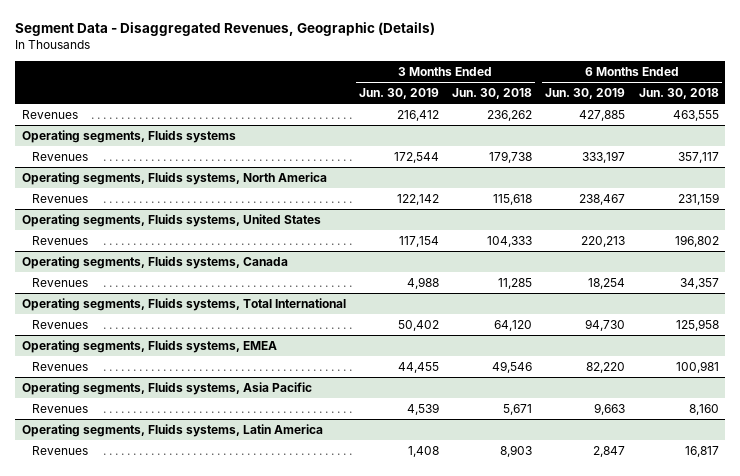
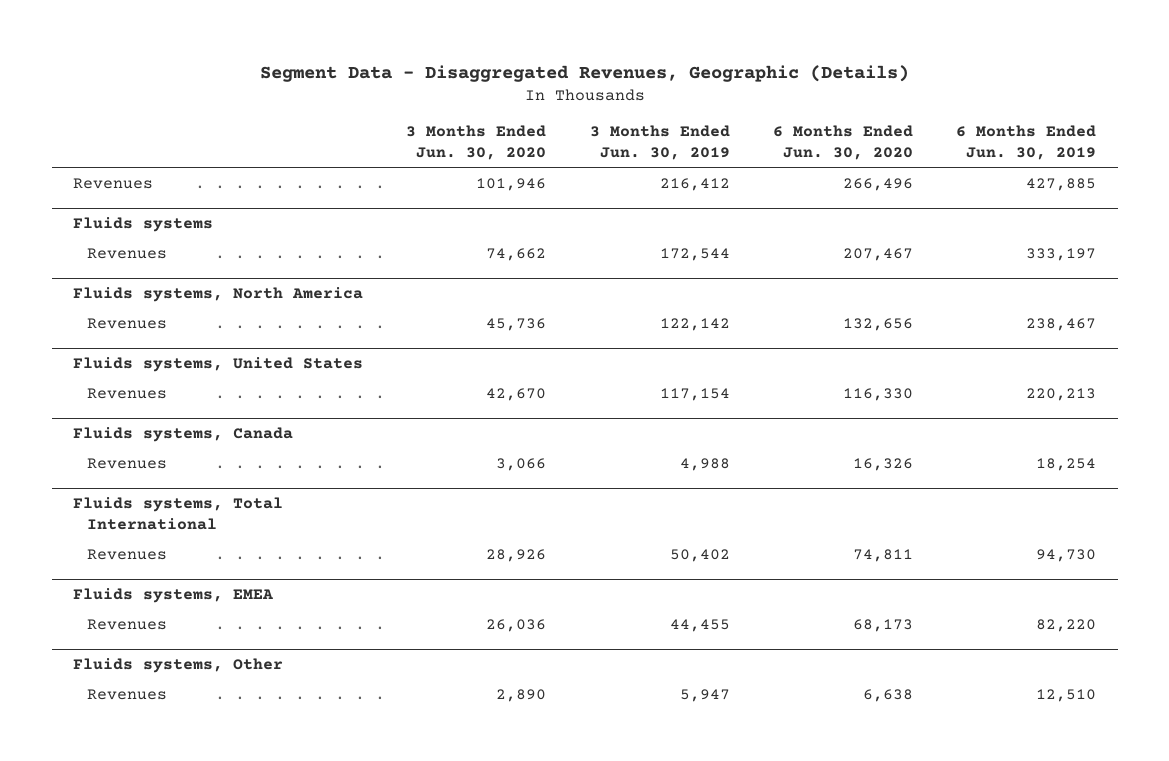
- | 3 Months Ended Jun. 30, 2019 | 3 Months Ended Jun. 30, 2018 | 6 Months Ended Jun. 30, 2019 | 6 Months Ended Jun. 30, 2018
+ | 3 Months Ended Jun. 30, 2020 | 3 Months Ended Jun. 30, 2019 | 6 Months Ended Jun. 30, 2020 | 6 Months Ended Jun. 30, 2019
- Operating segments, Fluids systems
+ Fluids systems
- Operating segments, Fluids systems, North America
+ Fluids systems, North America
- Operating segments, Fluids systems, United States
+ Fluids systems, United States
- Operating segments, Fluids systems, Canada
+ Fluids systems, Canada
- Operating segments, Fluids systems, Total International
+ Fluids systems, Total International
- Operating segments, Fluids systems, EMEA
+ Fluids systems, EMEA
- Operating segments, Fluids systems, Asia Pacific
- Revenues | 4,539 | 5,671 | 9,663 | 8,160
- Operating segments, Fluids systems, Latin America
- Revenues | 1,408 | 8,903 | 2,847 | 16,817
+ Fluids systems, Other
+ Revenues | 2,890 | 5,947 | 6,638 | 12,510

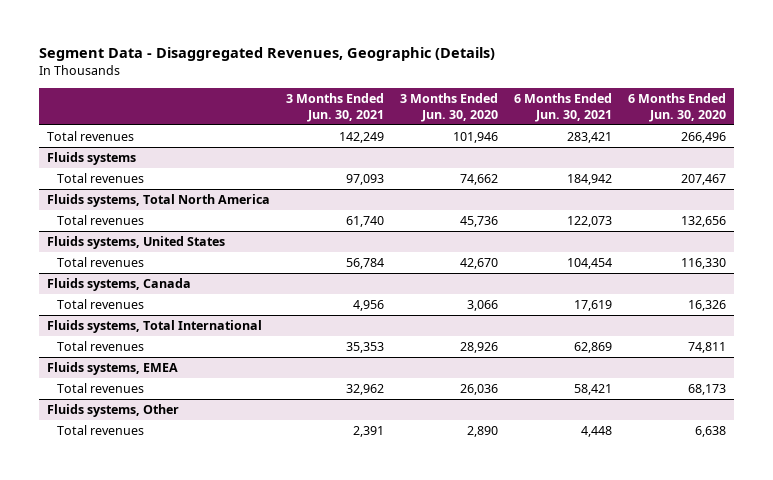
- | 3 Months Ended Jun. 30, 2020 | 3 Months Ended Jun. 30, 2019 | 6 Months Ended Jun. 30, 2020 | 6 Months Ended Jun. 30, 2019
+ | 3 Months Ended Jun. 30, 2021 | 3 Months Ended Jun. 30, 2020 | 6 Months Ended Jun. 30, 2021 | 6 Months Ended Jun. 30, 2020
- Revenues | 101,946 | 216,412 | 266,496 | 427,885
+ Total revenues | 142,249 | 101,946 | 283,421 | 266,496
@ Fluids systems
- Revenues | 74,662 | 172,544 | 207,467 | 333,197
- Fluids systems, North America
- Revenues | 45,736 | 122,142 | 132,656 | 238,467
@ Fluids systems
+ Total revenues | 97,093 | 74,662 | 184,942 | 207,467
+ Fluids systems, Total North America
+ Total revenues | 61,740 | 45,736 | 122,073 | 132,656
@ Fluids systems, United States
- Revenues | 42,670 | 117,154 | 116,330 | 220,213
+ Total revenues | 56,784 | 42,670 | 104,454 | 116,330
@ Fluids systems, Canada
- Revenues | 3,066 | 4,988 | 16,326 | 18,254
+ Total revenues | 4,956 | 3,066 | 17,619 | 16,326
@ Fluids systems, Total International
- Revenues | 28,926 | 50,402 | 74,811 | 94,730
+ Total revenues | 35,353 | 28,926 | 62,869 | 74,811
@ Fluids systems, EMEA
- Revenues | 26,036 | 44,455 | 68,173 | 82,220
+ Total revenues | 32,962 | 26,036 | 58,421 | 68,173
@ Fluids systems, Other
- Revenues | 2,890 | 5,947 | 6,638 | 12,510
+ Total revenues | 2,391 | 2,890 | 4,448 | 6,638

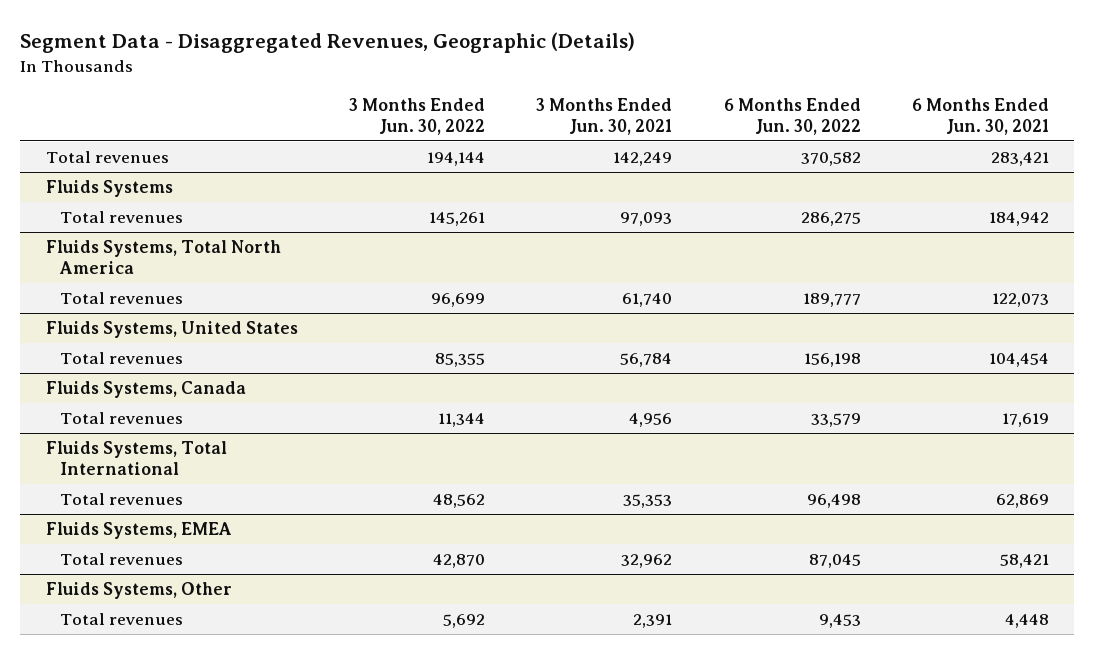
- | 3 Months Ended Jun. 30, 2021 | 3 Months Ended Jun. 30, 2020 | 6 Months Ended Jun. 30, 2021 | 6 Months Ended Jun. 30, 2020
+ | 3 Months Ended Jun. 30, 2022 | 3 Months Ended Jun. 30, 2021 | 6 Months Ended Jun. 30, 2022 | 6 Months Ended Jun. 30, 2021
- Fluids systems
+ Fluids Systems
- Fluids systems, Total North America
+ Fluids Systems, Total North America
- Fluids systems, United States
+ Fluids Systems, United States
- Fluids systems, Canada
+ Fluids Systems, Canada
- Fluids systems, Total International
+ Fluids Systems, Total International
- Fluids systems, EMEA
+ Fluids Systems, EMEA
- Fluids systems, Other
+ Fluids Systems, Other

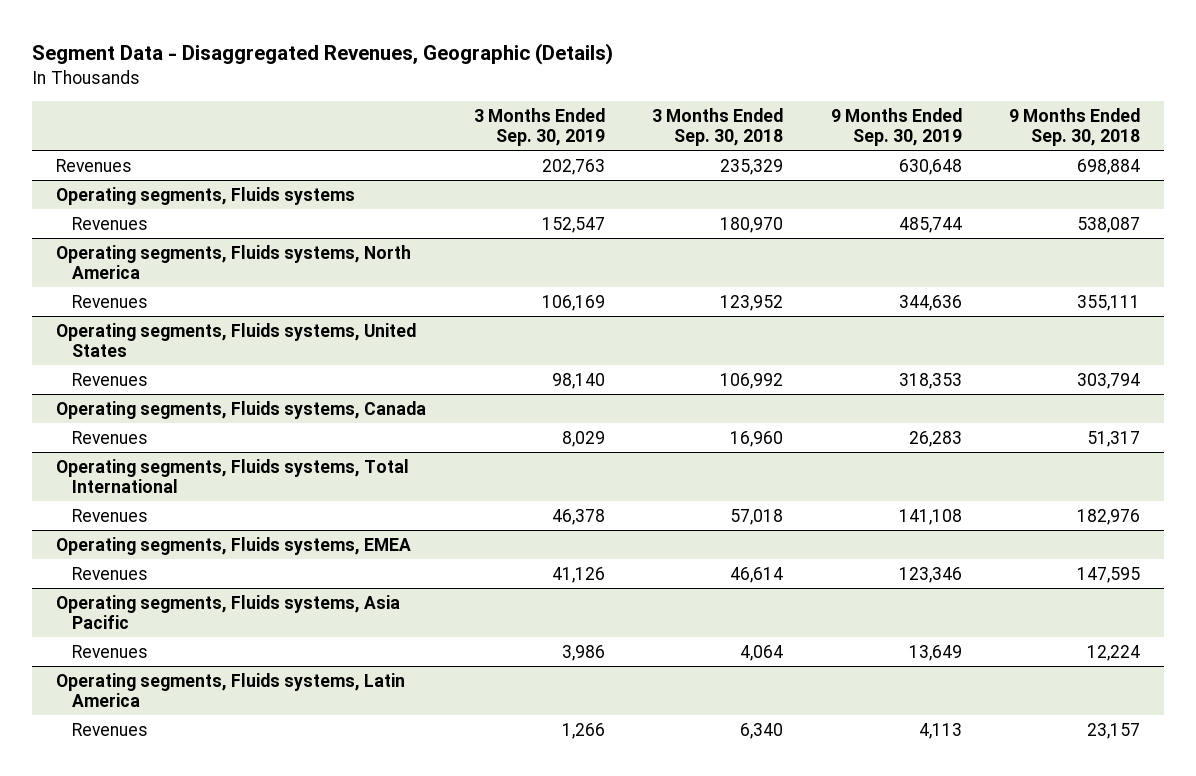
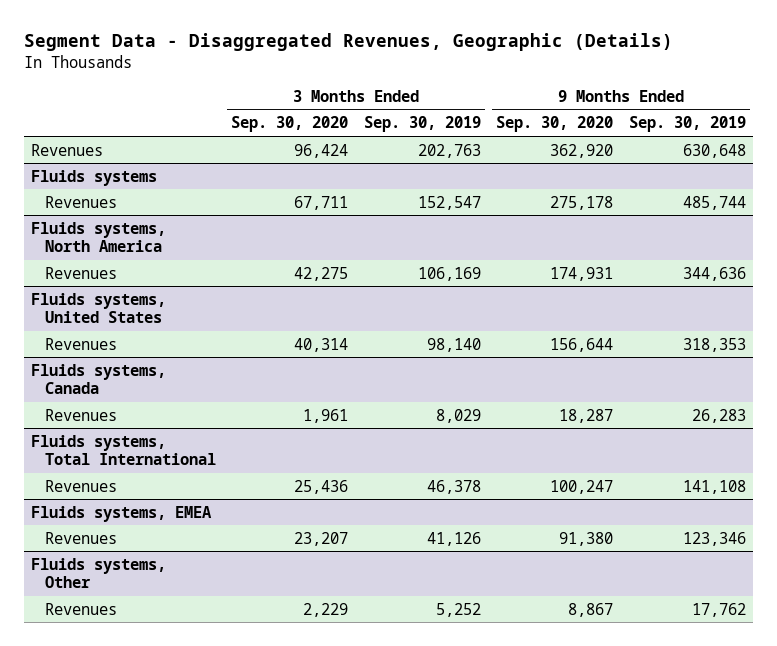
- | 3 Months Ended Sep. 30, 2019 | 3 Months Ended Sep. 30, 2018 | 9 Months Ended Sep. 30, 2019 | 9 Months Ended Sep. 30, 2018
+ | 3 Months Ended Sep. 30, 2020 | 3 Months Ended Sep. 30, 2019 | 9 Months Ended Sep. 30, 2020 | 9 Months Ended Sep. 30, 2019
- Operating segments, Fluids systems
+ Fluids systems
- Operating segments, Fluids systems, North America
+ Fluids systems, North America
- Operating segments, Fluids systems, United States
+ Fluids systems, United States
- Operating segments, Fluids systems, Canada
+ Fluids systems, Canada
- Operating segments, Fluids systems, Total International
+ Fluids systems, Total International
- Operating segments, Fluids systems, EMEA
+ Fluids systems, EMEA
- Operating segments, Fluids systems, Asia Pacific
- Revenues | 3,986 | 4,064 | 13,649 | 12,224
- Operating segments, Fluids systems, Latin America
- Revenues | 1,266 | 6,340 | 4,113 | 23,157
+ Fluids systems, Other
+ Revenues | 2,229 | 5,252 | 8,867 | 17,762

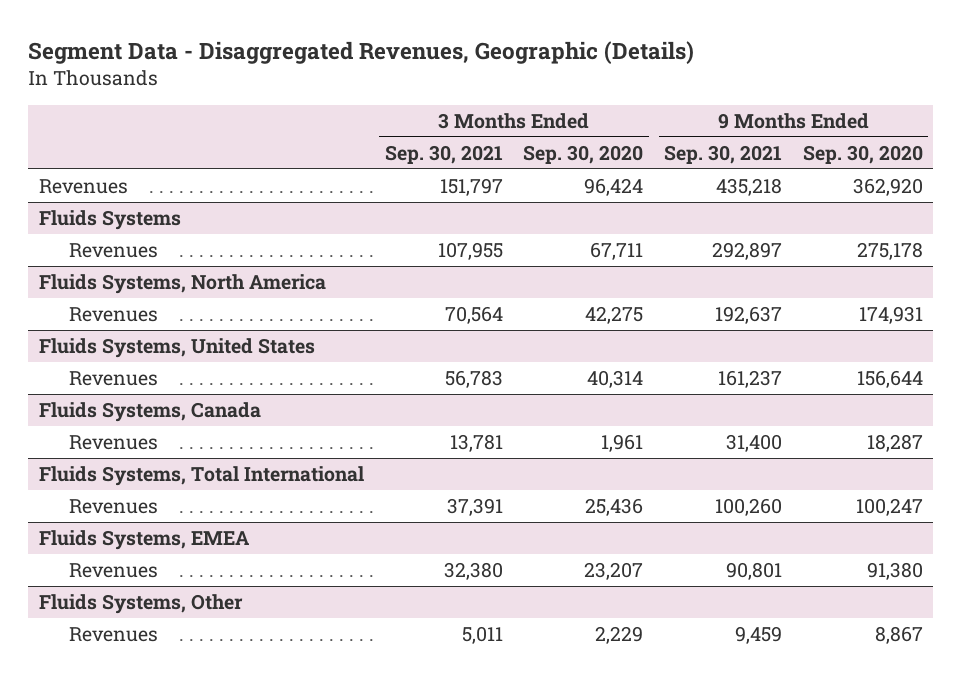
- | 3 Months Ended Sep. 30, 2020 | 3 Months Ended Sep. 30, 2019 | 9 Months Ended Sep. 30, 2020 | 9 Months Ended Sep. 30, 2019
+ | 3 Months Ended Sep. 30, 2021 | 3 Months Ended Sep. 30, 2020 | 9 Months Ended Sep. 30, 2021 | 9 Months Ended Sep. 30, 2020
- Fluids systems
+ Fluids Systems
- Fluids systems, North America
+ Fluids Systems, North America
- Fluids systems, United States
+ Fluids Systems, United States
- Fluids systems, Canada
+ Fluids Systems, Canada
- Fluids systems, Total International
+ Fluids Systems, Total International
- Fluids systems, EMEA
+ Fluids Systems, EMEA
- Fluids systems, Other
+ Fluids Systems, Other

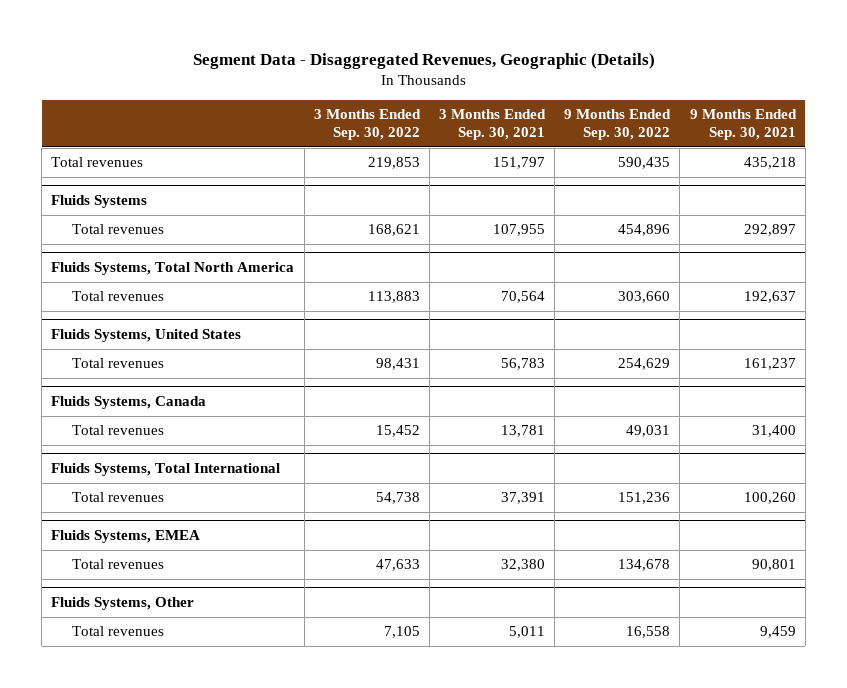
- | 3 Months Ended Sep. 30, 2021 | 3 Months Ended Sep. 30, 2020 | 9 Months Ended Sep. 30, 2021 | 9 Months Ended Sep. 30, 2020
+ | 3 Months Ended Sep. 30, 2022 | 3 Months Ended Sep. 30, 2021 | 9 Months Ended Sep. 30, 2022 | 9 Months Ended Sep. 30, 2021
- Revenues | 151,797 | 96,424 | 435,218 | 362,920
+ Total revenues | 219,853 | 151,797 | 590,435 | 435,218
@ Fluids Systems
- Revenues | 107,955 | 67,711 | 292,897 | 275,178
- Fluids Systems, North America
- Revenues | 70,564 | 42,275 | 192,637 | 174,931
@ Fluids Systems
+ Total revenues | 168,621 | 107,955 | 454,896 | 292,897
+ Fluids Systems, Total North America
+ Total revenues | 113,883 | 70,564 | 303,660 | 192,637
@ Fluids Systems, United States
- Revenues | 56,783 | 40,314 | 161,237 | 156,644
+ Total revenues | 98,431 | 56,783 | 254,629 | 161,237
@ Fluids Systems, Canada
- Revenues | 13,781 | 1,961 | 31,400 | 18,287
+ Total revenues | 15,452 | 13,781 | 49,031 | 31,400
@ Fluids Systems, Total International
- Revenues | 37,391 | 25,436 | 100,260 | 100,247
+ Total revenues | 54,738 | 37,391 | 151,236 | 100,260
@ Fluids Systems, EMEA
- Revenues | 32,380 | 23,207 | 90,801 | 91,380
+ Total revenues | 47,633 | 32,380 | 134,678 | 90,801
@ Fluids Systems, Other
- Revenues | 5,011 | 2,229 | 9,459 | 8,867
+ Total revenues | 7,105 | 5,011 | 16,558 | 9,459

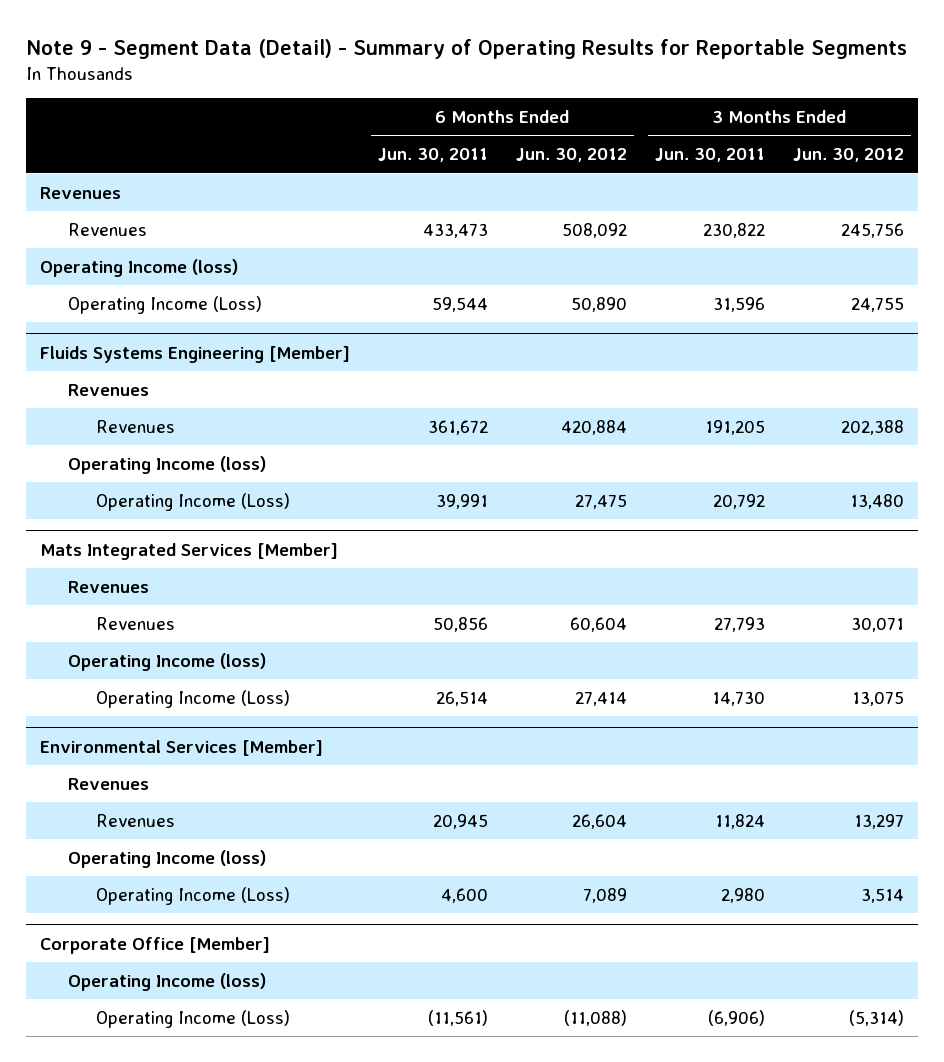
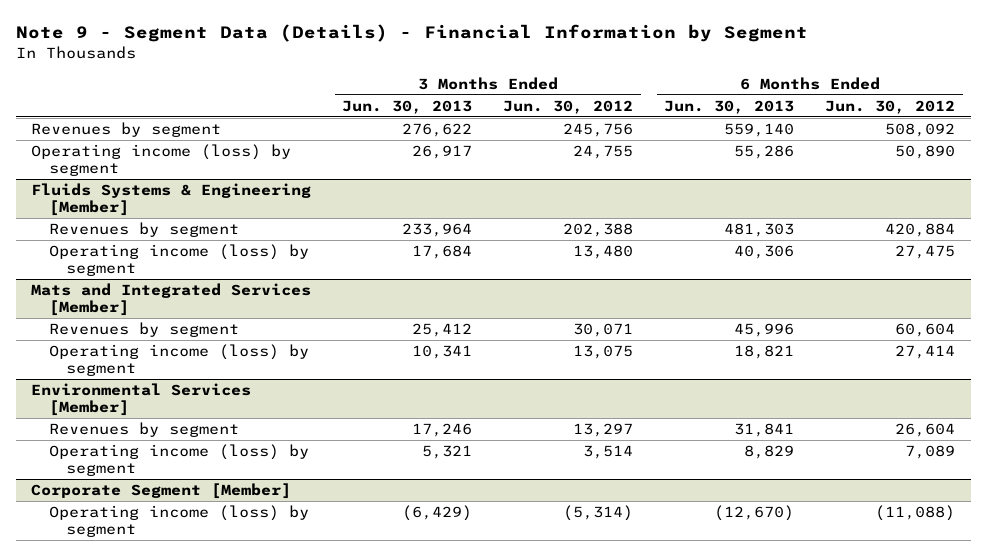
- Note 9 - Segment Data (Detail) - Summary of Operating Results for Reportable Segments
+ Note 9 - Segment Data (Details) - Financial Information by Segment
- | 6 Months Ended Jun. 30, 2011 | 6 Months Ended Jun. 30, 2012 | 3 Months Ended Jun. 30, 2011 | 3 Months Ended Jun. 30, 2012
+ | 3 Months Ended Jun. 30, 2013 | 3 Months Ended Jun. 30, 2012 | 6 Months Ended Jun. 30, 2013 | 6 Months Ended Jun. 30, 2012
- Revenues
- Revenues | 433,473 | 508,092 | 230,822 | 245,756
- Operating Income (loss)
- Operating Income (Loss) | 59,544 | 50,890 | 31,596 | 24,755
- Fluids Systems Engineering [Member]
- Revenues
- Revenues | 361,672 | 420,884 | 191,205 | 202,388
- Operating Income (loss)
- Operating Income (Loss) | 39,991 | 27,475 | 20,792 | 13,480
- Mats Integrated Services [Member]
- Revenues
- Revenues | 50,856 | 60,604 | 27,793 | 30,071
- Operating Income (loss)
- Operating Income (Loss) | 26,514 | 27,414 | 14,730 | 13,075
+ Revenues by segment | 276,622 | 245,756 | 559,140 | 508,092
+ Operating income (loss) by segment | 26,917 | 24,755 | 55,286 | 50,890
+ Fluids Systems & Engineering [Member]
+ Revenues by segment | 233,964 | 202,388 | 481,303 | 420,884
+ Operating income (loss) by segment | 17,684 | 13,480 | 40,306 | 27,475
+ Mats and Integrated Services [Member]
+ Revenues by segment | 25,412 | 30,071 | 45,996 | 60,604
+ Operating income (loss) by segment | 10,341 | 13,075 | 18,821 | 27,414
@ Environmental Services [Member]
- Revenues
- Revenues | 20,945 | 26,604 | 11,824 | 13,297
- Operating Income (loss)
- Operating Income (Loss) | 4,600 | 7,089 | 2,980 | 3,514
- Corporate Office [Member]
- Operating Income (loss)
- Operating Income (Loss) | (11,561) | (11,088) | (6,906) | (5,314)
@ Environmental Services [Member]
+ Revenues by segment | 17,246 | 13,297 | 31,841 | 26,604
+ Operating income (loss) by segment | 5,321 | 3,514 | 8,829 | 7,089
+ Corporate Segment [Member]
+ Operating income (loss) by segment | (6,429) | (5,314) | (12,670) | (11,088)

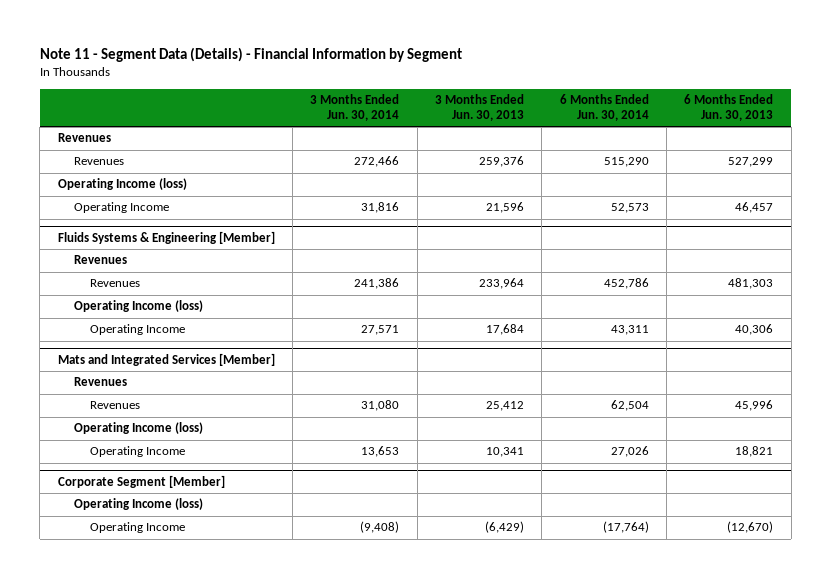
- Note 9 - Segment Data (Details) - Financial Information by Segment
+ Note 11 - Segment Data (Details) - Financial Information by Segment
- | 3 Months Ended Jun. 30, 2013 | 3 Months Ended Jun. 30, 2012 | 6 Months Ended Jun. 30, 2013 | 6 Months Ended Jun. 30, 2012
+ | 3 Months Ended Jun. 30, 2014 | 3 Months Ended Jun. 30, 2013 | 6 Months Ended Jun. 30, 2014 | 6 Months Ended Jun. 30, 2013
- Revenues by segment | 276,622 | 245,756 | 559,140 | 508,092
- Operating income (loss) by segment | 26,917 | 24,755 | 55,286 | 50,890
+ Revenues
+ Revenues | 272,466 | 259,376 | 515,290 | 527,299
+ Operating Income (loss)
+ Operating Income | 31,816 | 21,596 | 52,573 | 46,457
@ Fluids Systems & Engineering [Member]
- Revenues by segment | 233,964 | 202,388 | 481,303 | 420,884
- Operating income (loss) by segment | 17,684 | 13,480 | 40,306 | 27,475
+ Revenues
+ Revenues | 241,386 | 233,964 | 452,786 | 481,303
+ Operating Income (loss)
+ Operating Income | 27,571 | 17,684 | 43,311 | 40,306
@ Mats and Integrated Services [Member]
- Revenues by segment | 25,412 | 30,071 | 45,996 | 60,604
- Operating income (loss) by segment | 10,341 | 13,075 | 18,821 | 27,414
- Environmental Services [Member]
- Revenues by segment | 17,246 | 13,297 | 31,841 | 26,604
- Operating income (loss) by segment | 5,321 | 3,514 | 8,829 | 7,089
@ Mats and Integrated Services [Member]
+ Revenues
+ Revenues | 31,080 | 25,412 | 62,504 | 45,996
+ Operating Income (loss)
+ Operating Income | 13,653 | 10,341 | 27,026 | 18,821
@ Corporate Segment [Member]
- Operating income (loss) by segment | (6,429) | (5,314) | (12,670) | (11,088)
+ Operating Income (loss)
+ Operating Income | (9,408) | (6,429) | (17,764) | (12,670)

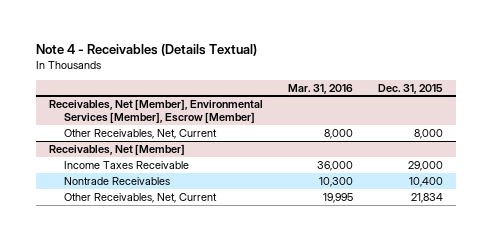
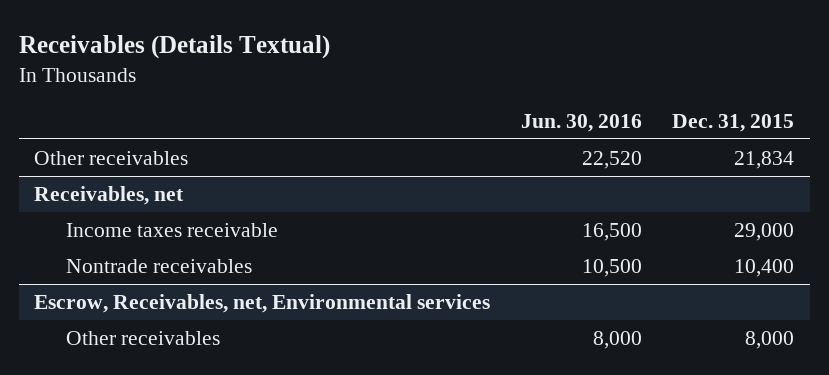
- Note 4 - Receivables (Details Textual)
+ Receivables (Details Textual)
- | Mar. 31, 2016 | Dec. 31, 2015
+ | Jun. 30, 2016 | Dec. 31, 2015
- Receivables, Net [Member], Environmental Services [Member], Escrow [Member]
- Other Receivables, Net, Current | 8,000 | 8,000
- Receivables, Net [Member]
- Income Taxes Receivable | 36,000 | 29,000
- Nontrade Receivables | 10,300 | 10,400
- Other Receivables, Net, Current | 19,995 | 21,834
+ Other receivables | 22,520 | 21,834
+ Receivables, net
+ Income taxes receivable | 16,500 | 29,000
+ Nontrade receivables | 10,500 | 10,400
+ Escrow, Receivables, net, Environmental services
+ Other receivables | 8,000 | 8,000

